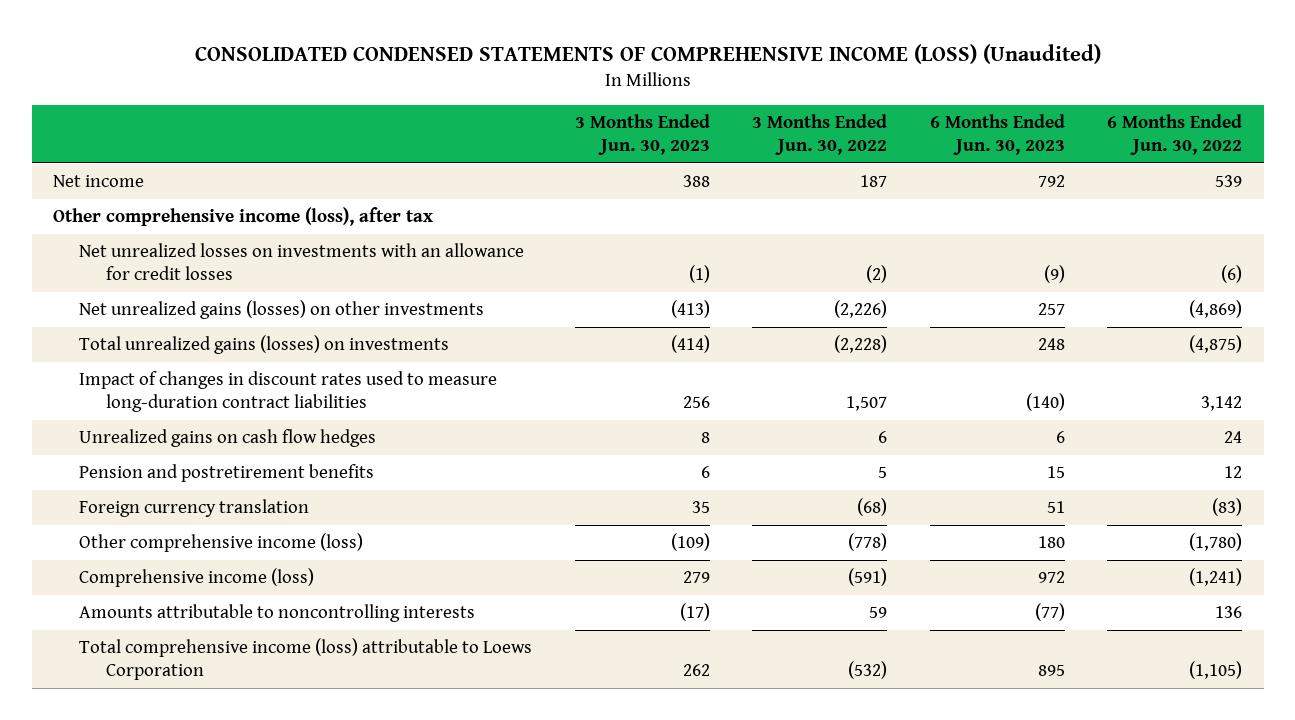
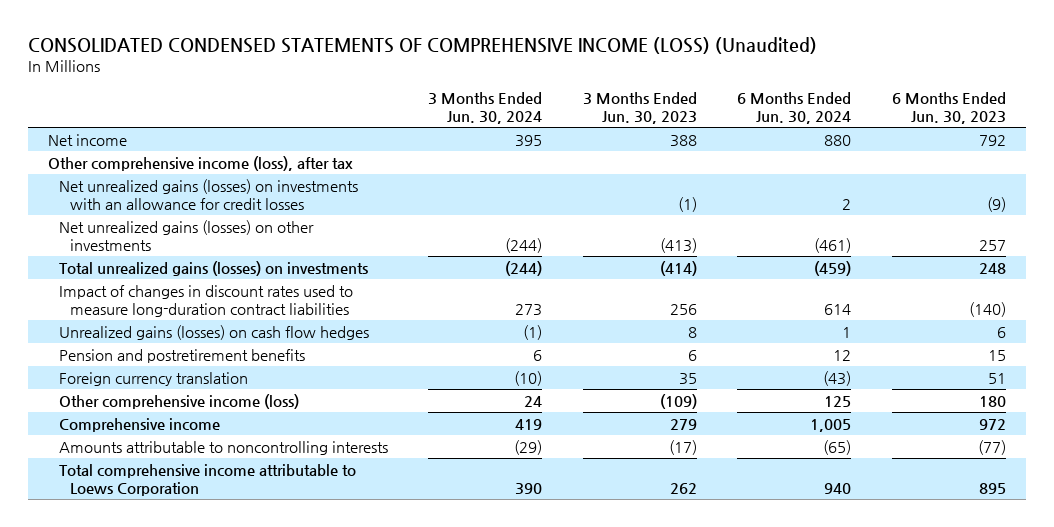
- | 3 Months Ended Jun. 30, 2023 | 3 Months Ended Jun. 30, 2022 | 6 Months Ended Jun. 30, 2023 | 6 Months Ended Jun. 30, 2022
+ | 3 Months Ended Jun. 30, 2024 | 3 Months Ended Jun. 30, 2023 | 6 Months Ended Jun. 30, 2024 | 6 Months Ended Jun. 30, 2023
- Net unrealized losses on investments with an allowance for credit losses | (1) | (2) | (9) | (6)
+ Net unrealized gains (losses) on investments with an allowance for credit losses | | (1) | 2 | (9)
- Unrealized gains on cash flow hedges | 8 | 6 | 6 | 24
+ Unrealized gains (losses) on cash flow hedges | (1) | 8 | 1 | 6
- Comprehensive income (loss) | 279 | (591) | 972 | (1,241)
+ Comprehensive income | 419 | 279 | 1,005 | 972
- Total comprehensive income (loss) attributable to Loews Corporation | 262 | (532) | 895 | (1,105)
+ Total comprehensive income attributable to Loews Corporation | 390 | 262 | 940 | 895

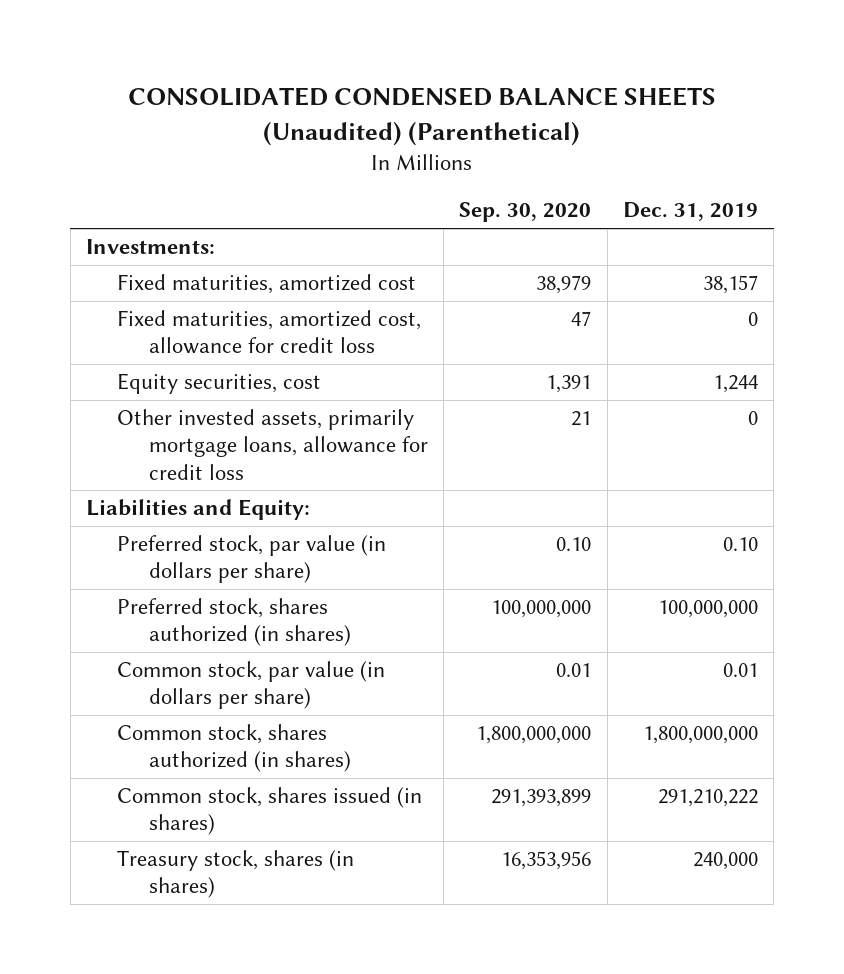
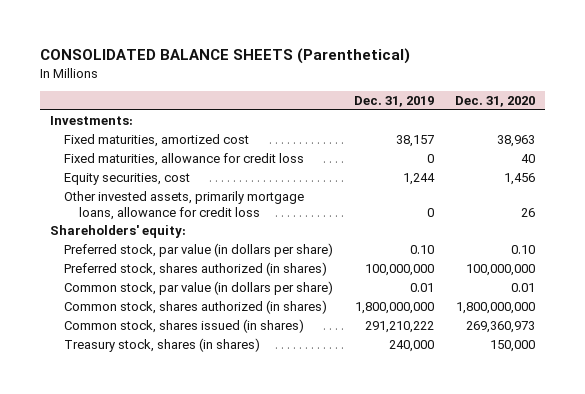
- CONSOLIDATED CONDENSED BALANCE SHEETS (Unaudited) (Parenthetical)
+ CONSOLIDATED BALANCE SHEETS (Parenthetical)
- | Sep. 30, 2020 | Dec. 31, 2019
+ | Dec. 31, 2019 | Dec. 31, 2020
- Fixed maturities, amortized cost, allowance for credit loss | 47 | 0
+ Fixed maturities, allowance for credit loss | 0 | 40
- Liabilities and Equity:
+ Shareholders' equity:

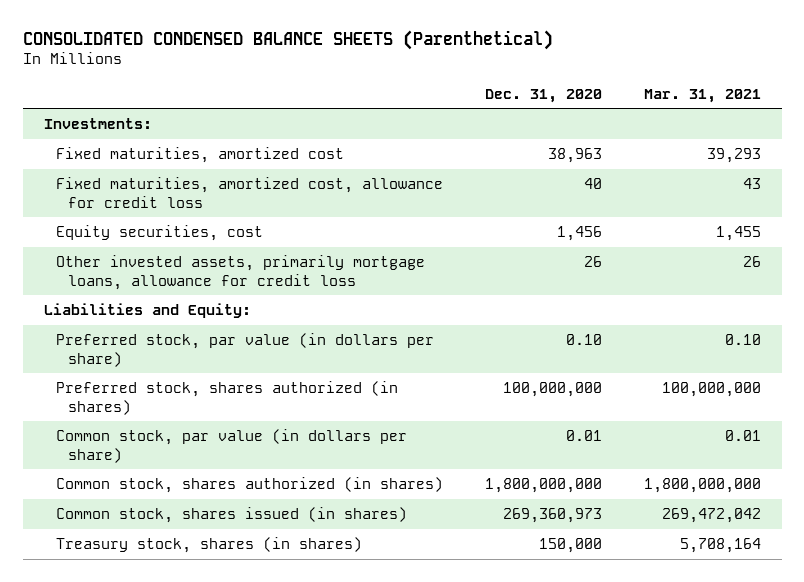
- CONSOLIDATED BALANCE SHEETS (Parenthetical)
+ CONSOLIDATED CONDENSED BALANCE SHEETS (Parenthetical)
- | Dec. 31, 2019 | Dec. 31, 2020
+ | Dec. 31, 2020 | Mar. 31, 2021
- Fixed maturities, allowance for credit loss | 0 | 40
+ Fixed maturities, amortized cost, allowance for credit loss | 40 | 43
- Shareholders' equity:
+ Liabilities and Equity:

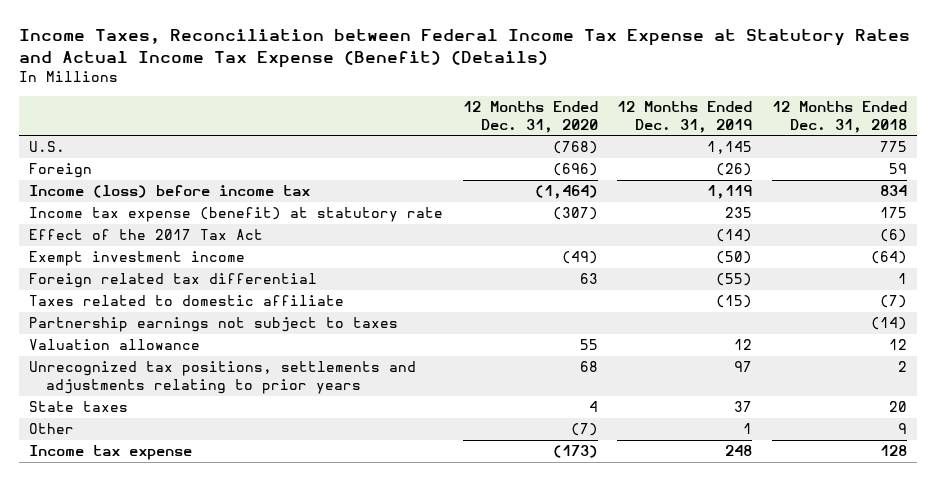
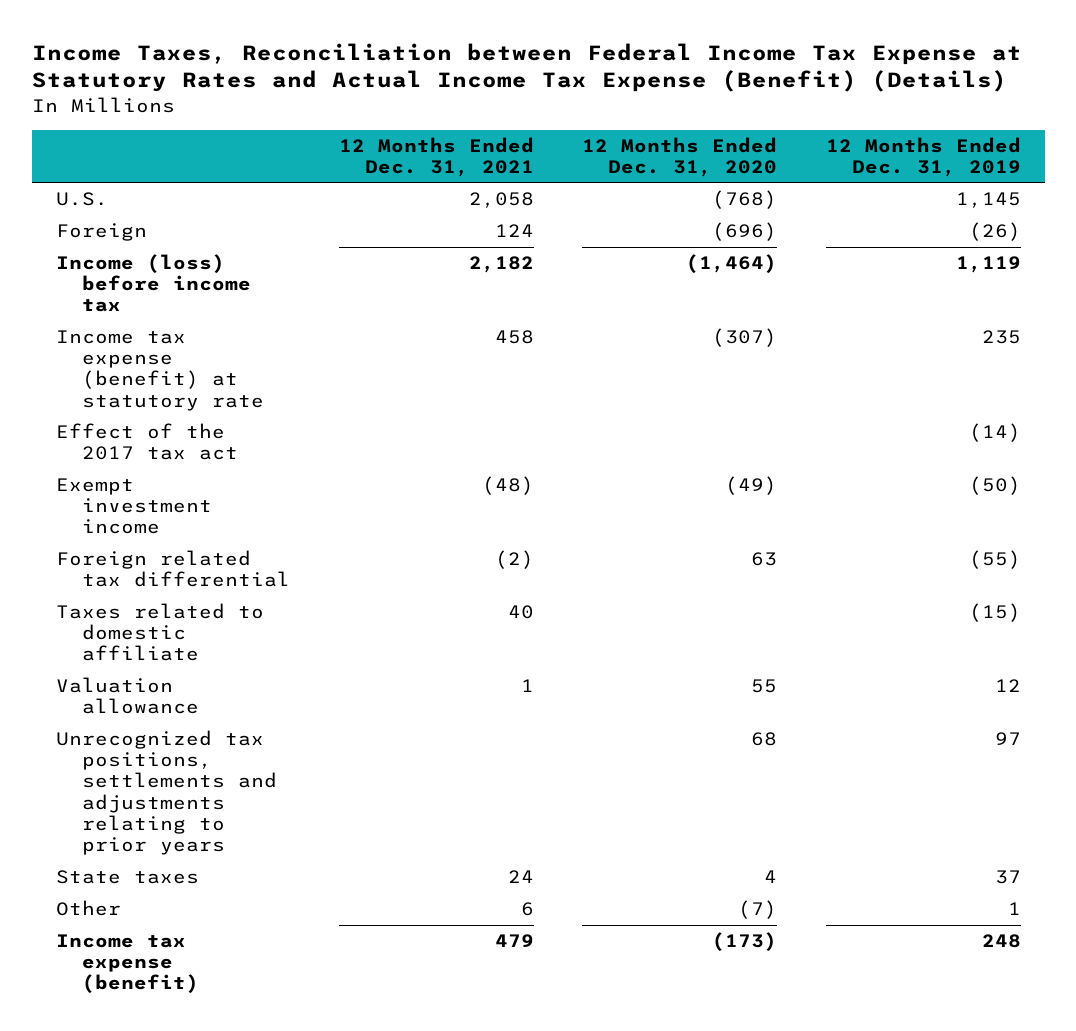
- | 12 Months Ended Dec. 31, 2020 | 12 Months Ended Dec. 31, 2019 | 12 Months Ended Dec. 31, 2018
+ | 12 Months Ended Dec. 31, 2021 | 12 Months Ended Dec. 31, 2020 | 12 Months Ended Dec. 31, 2019
- Effect of the 2017 Tax Act | | (14) | (6)
+ Effect of the 2017 tax act | | | (14)
- Partnership earnings not subject to taxes | | | (14)
- Income tax expense | (173) | 248 | 128
+ Income tax expense (benefit) | 479 | (173) | 248

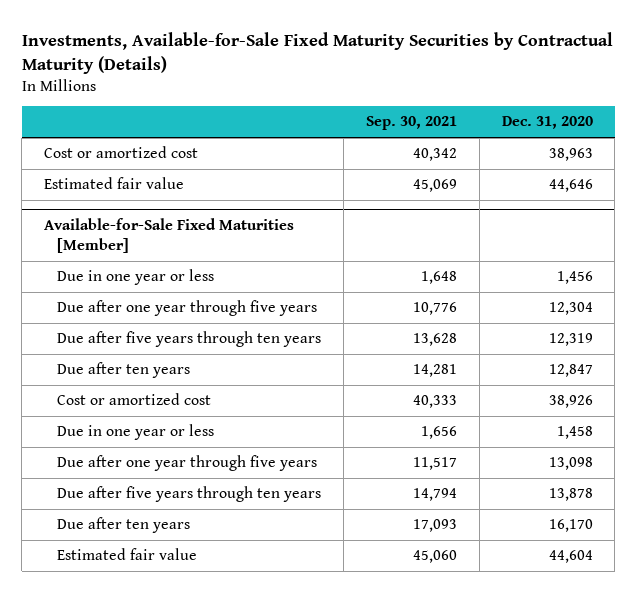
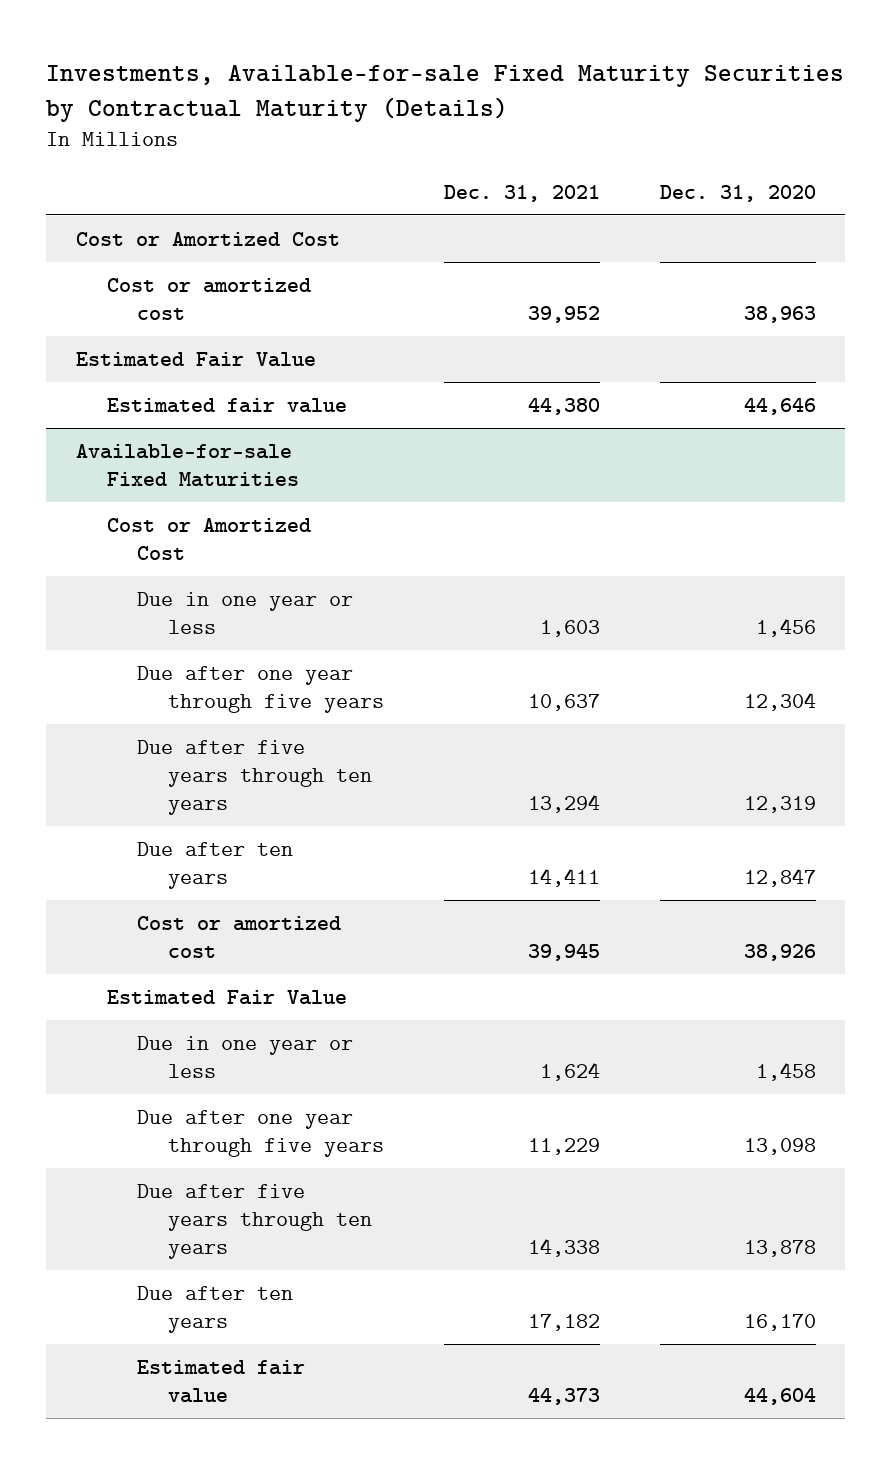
- Investments, Available-for-Sale Fixed Maturity Securities by Contractual Maturity (Details)
+ Investments, Available-for-sale Fixed Maturity Securities by Contractual Maturity (Details)
- | Sep. 30, 2021 | Dec. 31, 2020
+ | Dec. 31, 2021 | Dec. 31, 2020
+ Cost or Amortized Cost
+ Estimated Fair Value
- Available-for-Sale Fixed Maturities [Member]
+ Available-for-sale Fixed Maturities
+ Cost or Amortized Cost
+ Estimated Fair Value

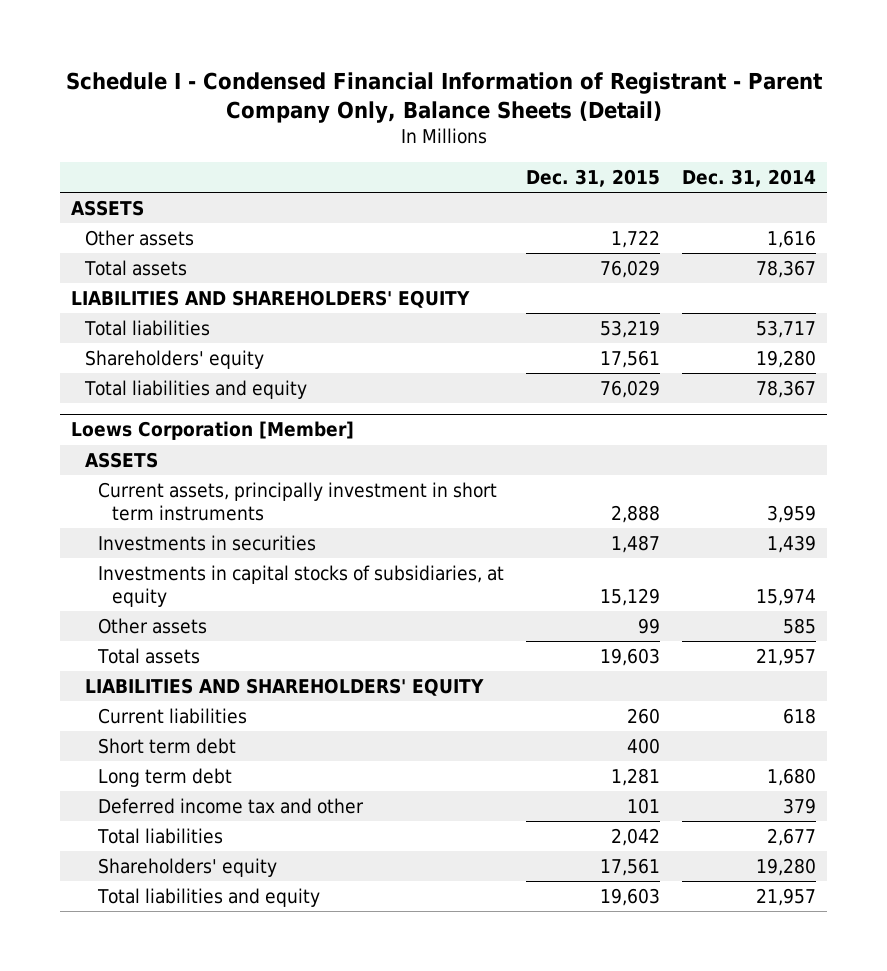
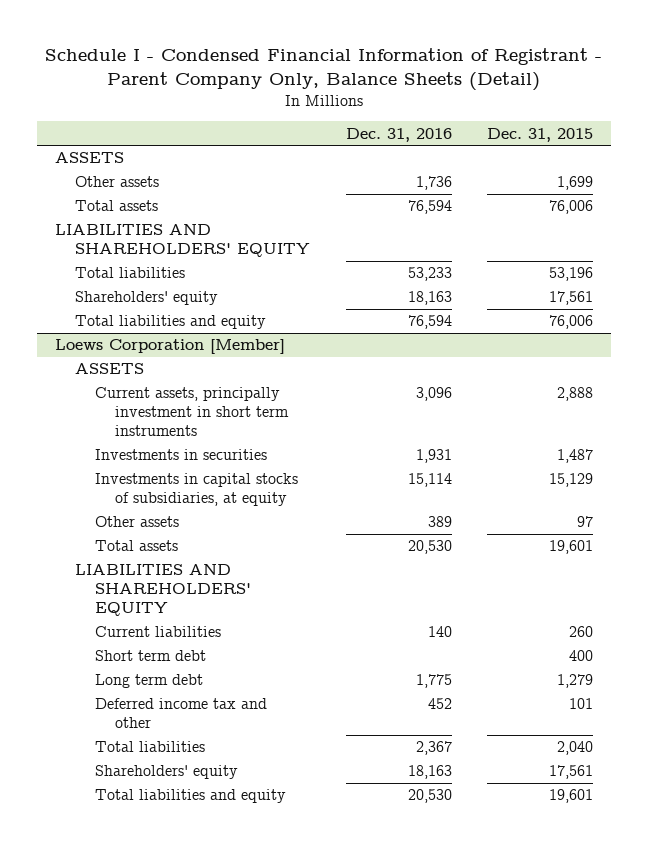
- | Dec. 31, 2015 | Dec. 31, 2014
+ | Dec. 31, 2016 | Dec. 31, 2015
- Other assets | 1,722 | 1,616
- Total assets | 76,029 | 78,367
+ Other assets | 1,736 | 1,699
+ Total assets | 76,594 | 76,006
- Total liabilities | 53,219 | 53,717
+ Total liabilities | 53,233 | 53,196
- Total liabilities and equity | 76,029 | 78,367
+ Total liabilities and equity | 76,594 | 76,006
@ Loews Corporation [Member]
- Other assets | 99 | 585
- Total assets | 19,603 | 21,957
+ Other assets | 389 | 97
+ Total assets | 20,530 | 19,601
- Long term debt | 1,281 | 1,680
+ Long term debt | 1,775 | 1,279
- Total liabilities | 2,042 | 2,677
+ Total liabilities | 2,367 | 2,040
- Total liabilities and equity | 19,603 | 21,957
+ Total liabilities and equity | 20,530 | 19,601

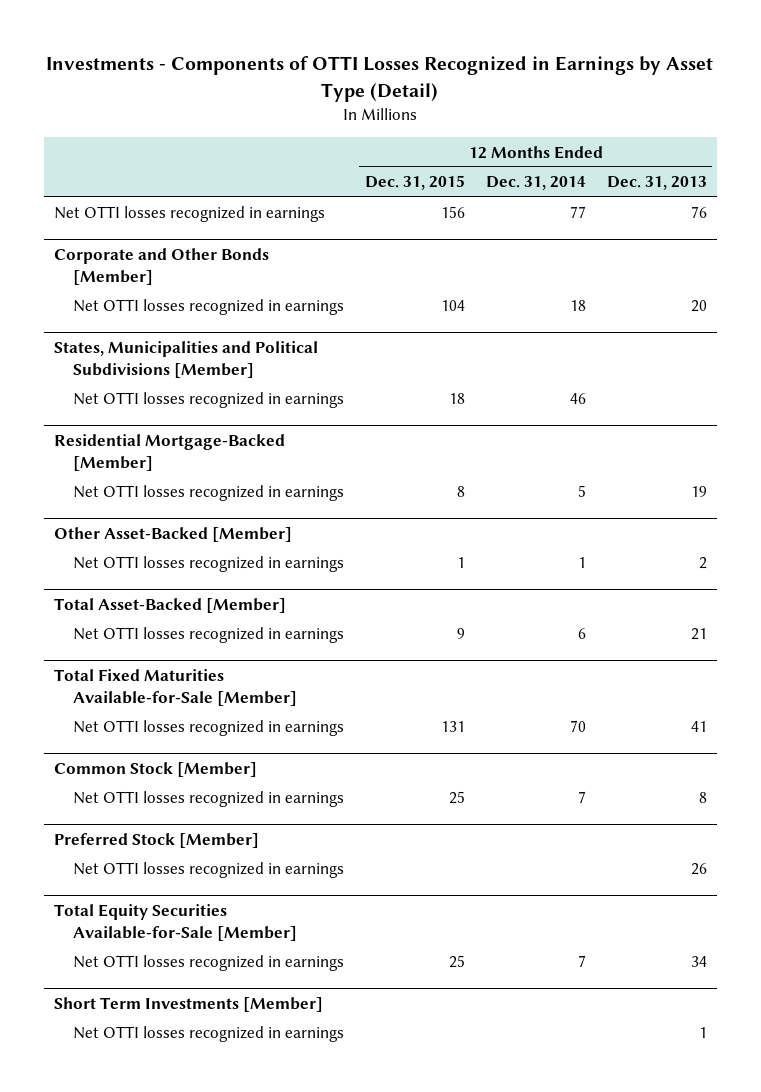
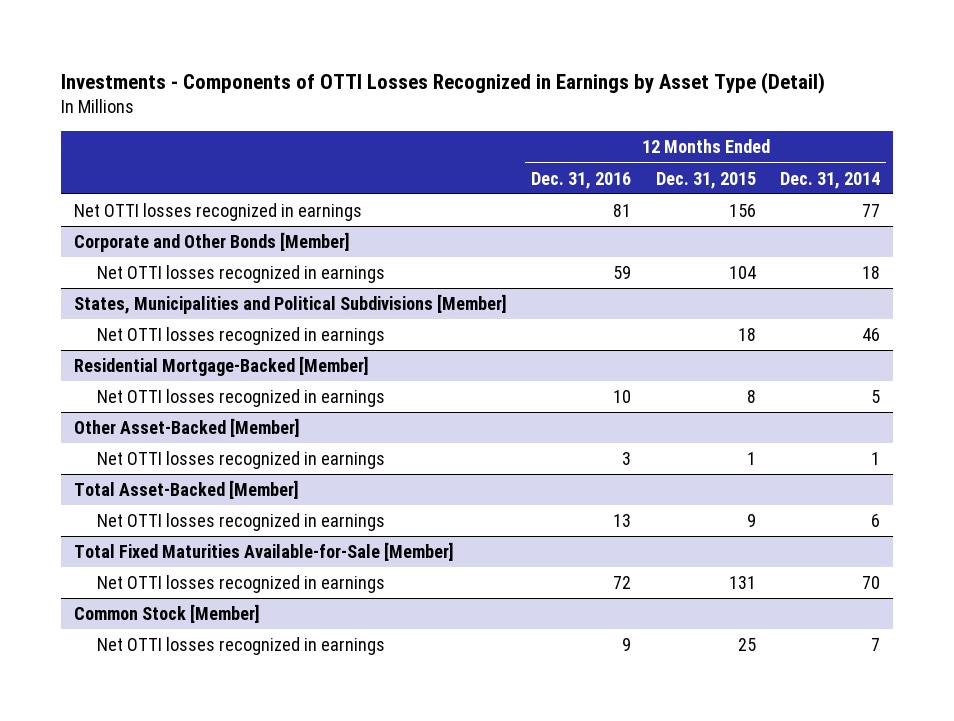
- | 12 Months Ended Dec. 31, 2015 | 12 Months Ended Dec. 31, 2014 | 12 Months Ended Dec. 31, 2013
+ | 12 Months Ended Dec. 31, 2016 | 12 Months Ended Dec. 31, 2015 | 12 Months Ended Dec. 31, 2014
- Preferred Stock [Member]
- Net OTTI losses recognized in earnings | | | 26
- Total Equity Securities Available-for-Sale [Member]
- Net OTTI losses recognized in earnings | 25 | 7 | 34
- Short Term Investments [Member]
- Net OTTI losses recognized in earnings | | | 1

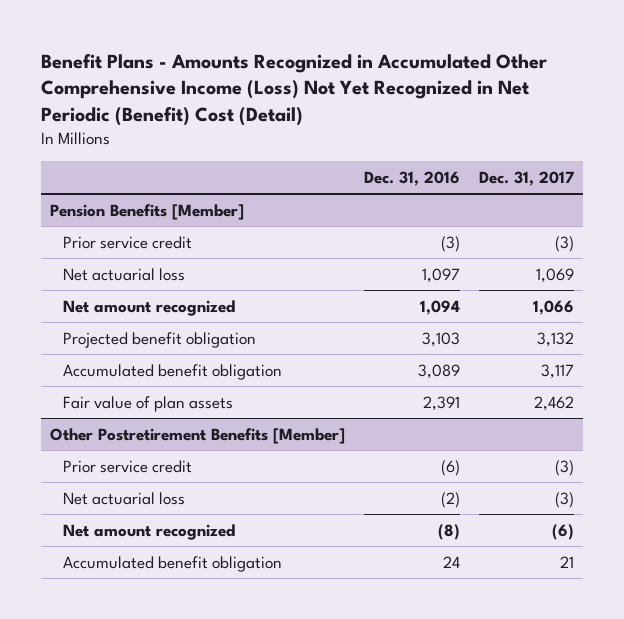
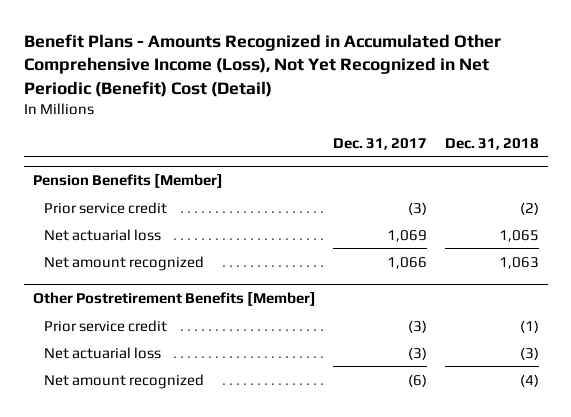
- Benefit Plans - Amounts Recognized in Accumulated Other Comprehensive Income (Loss) Not Yet Recognized in Net Periodic (Benefit) Cost (Detail)
+ Benefit Plans - Amounts Recognized in Accumulated Other Comprehensive Income (Loss), Not Yet Recognized in Net Periodic (Benefit) Cost (Detail)
- | Dec. 31, 2016 | Dec. 31, 2017
+ | Dec. 31, 2017 | Dec. 31, 2018
@ Pension Benefits [Member]
- Projected benefit obligation | 3,103 | 3,132
- Accumulated benefit obligation | 3,089 | 3,117
- Fair value of plan assets | 2,391 | 2,462
@ Other Postretirement Benefits [Member]
- Accumulated benefit obligation | 24 | 21

